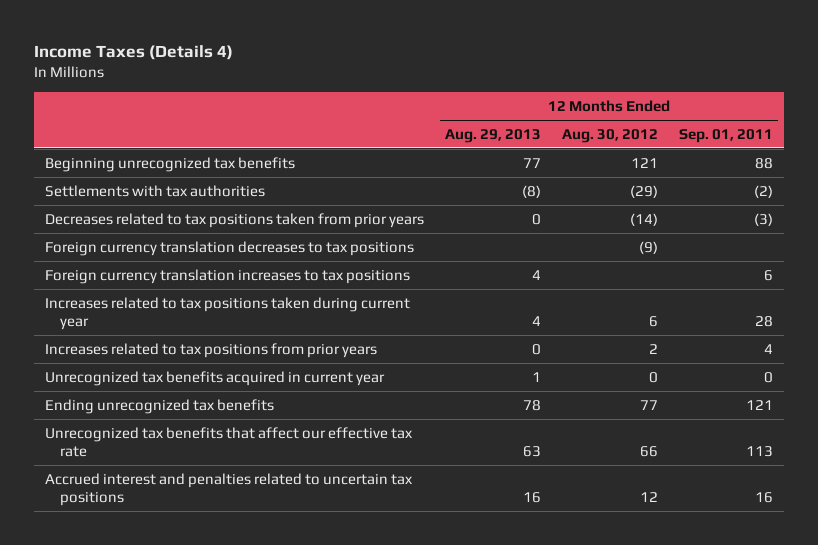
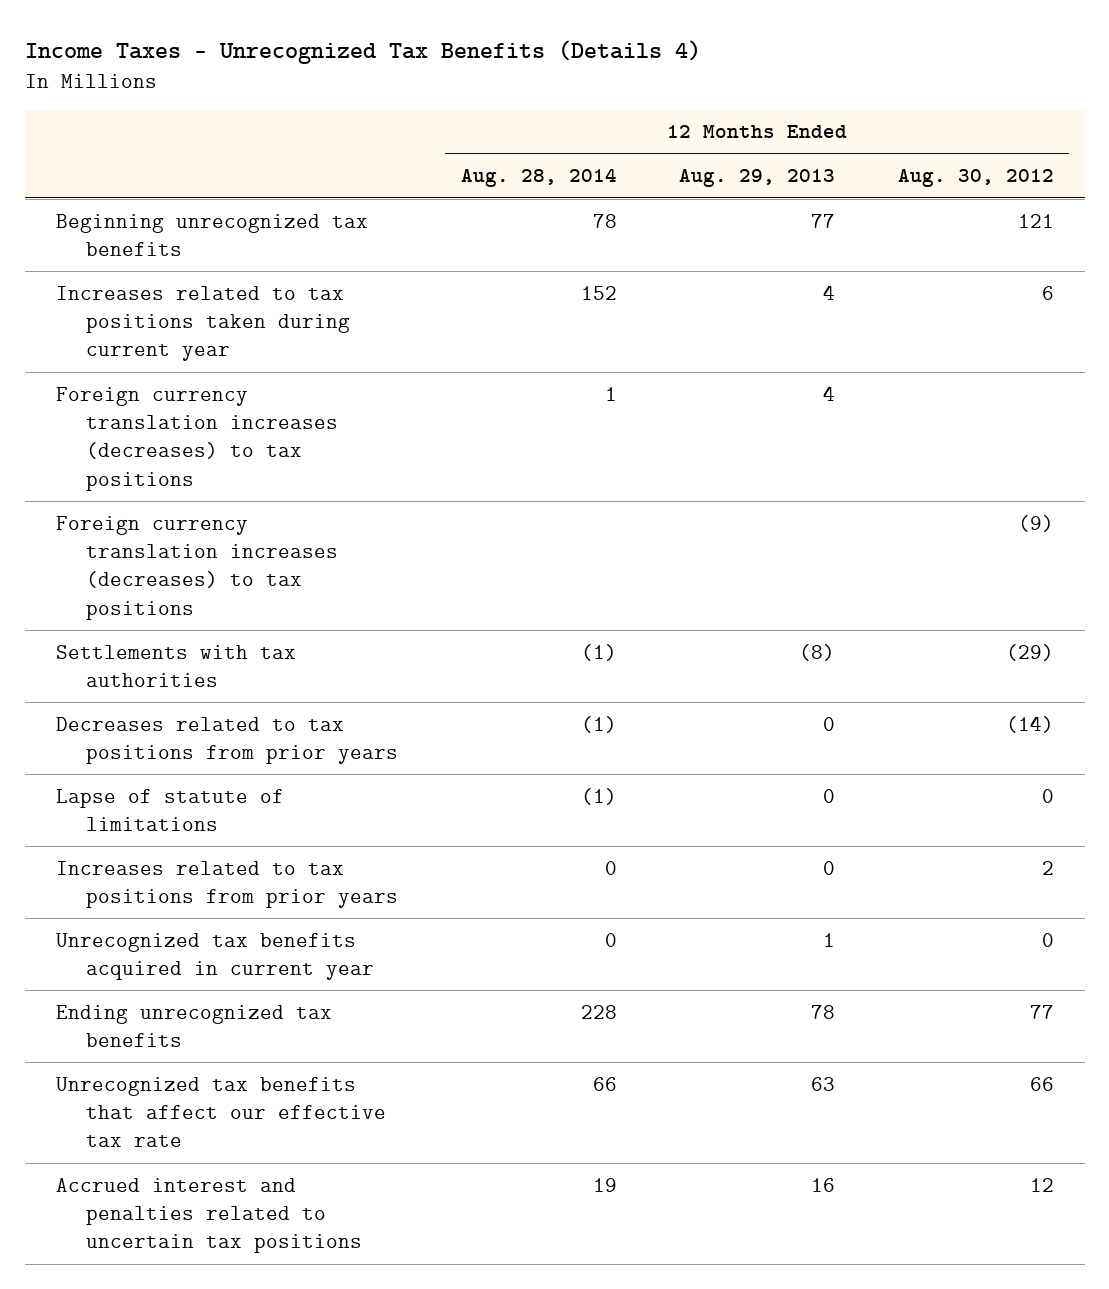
- Income Taxes (Details 4)
+ Income Taxes - Unrecognized Tax Benefits (Details 4)
- | 12 Months Ended Aug. 29, 2013 | 12 Months Ended Aug. 30, 2012 | 12 Months Ended Sep. 01, 2011
+ | 12 Months Ended Aug. 28, 2014 | 12 Months Ended Aug. 29, 2013 | 12 Months Ended Aug. 30, 2012
- Decreases related to tax positions taken from prior years | 0 | (14) | (3)
- Foreign currency translation decreases to tax positions | | (9) |
- Foreign currency translation increases to tax positions | 4 | | 6
+ Foreign currency translation increases (decreases) to tax positions | 1 | 4 |
+ Foreign currency translation increases (decreases) to tax positions | | | (9)
moved down: Settlements with tax authorities | (1) | (8) | (29)
+ Decreases related to tax positions from prior years | (1) | 0 | (14)
+ Lapse of statute of limitations | (1) | 0 | 0

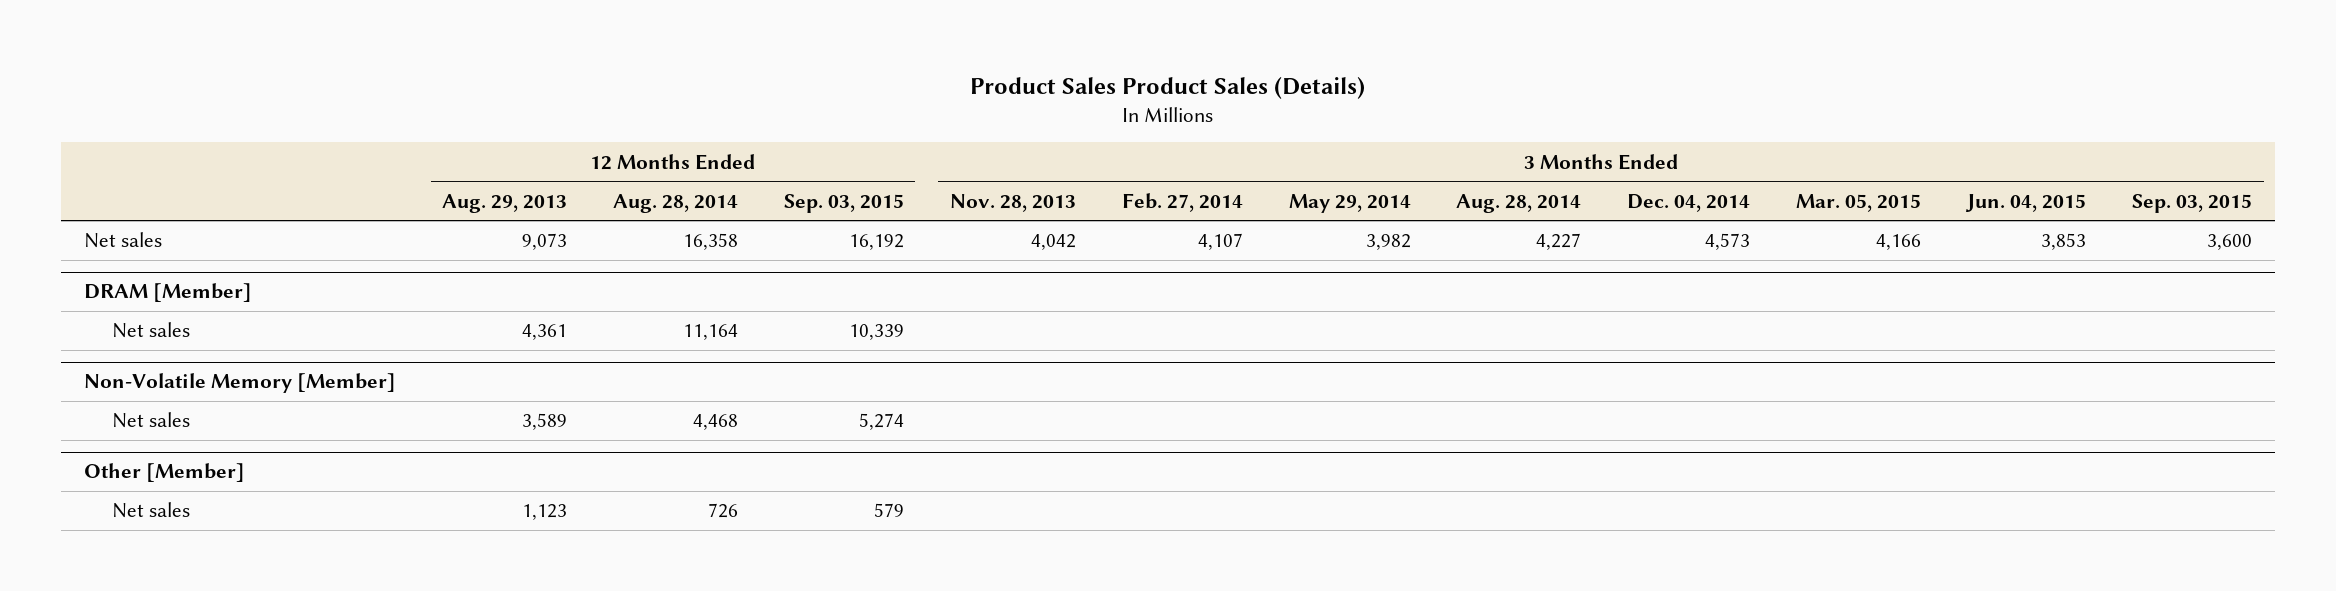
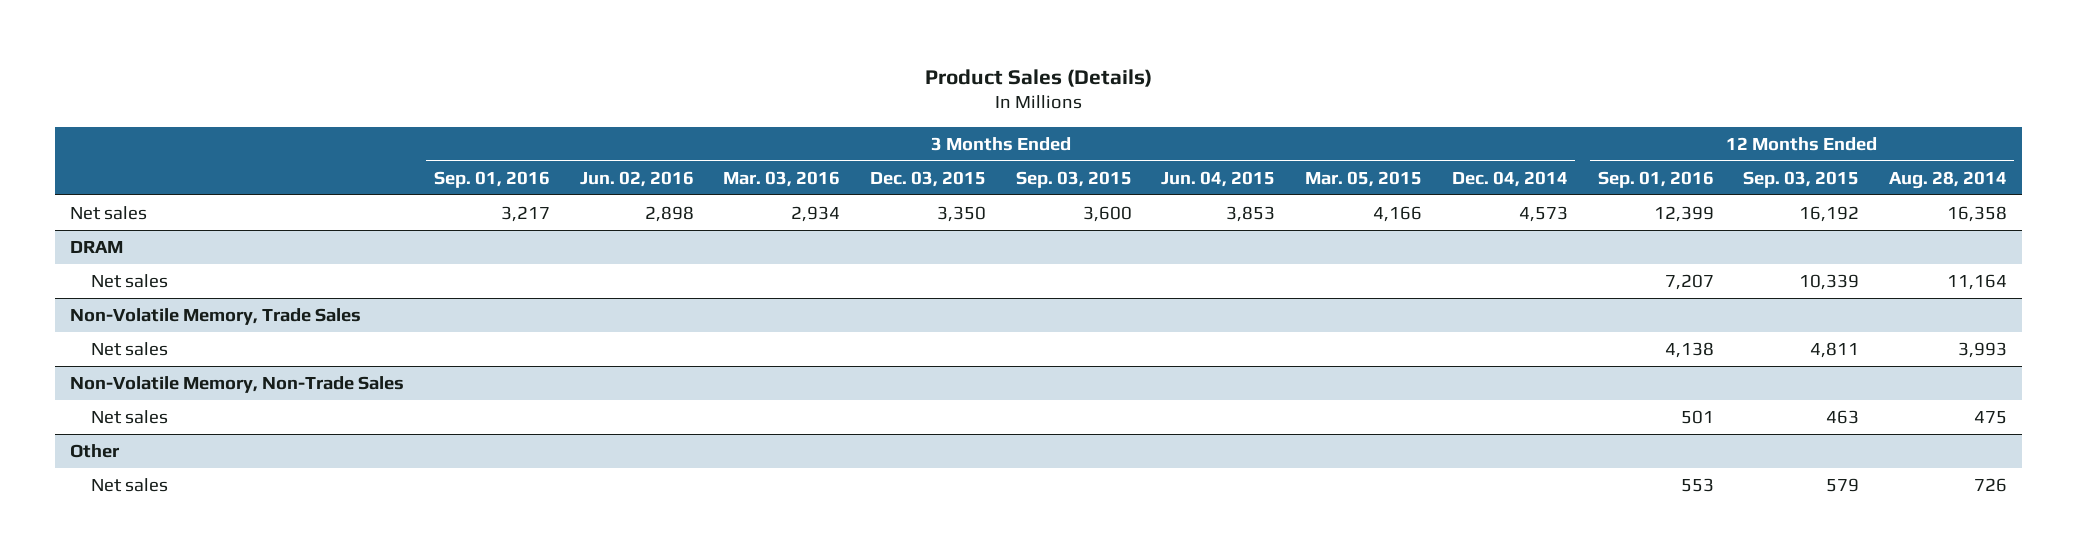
- Product Sales Product Sales (Details)
+ Product Sales (Details)
- | 12 Months Ended Aug. 29, 2013 | 12 Months Ended Aug. 28, 2014 | 12 Months Ended Sep. 03, 2015 | 3 Months Ended Nov. 28, 2013 | 3 Months Ended Feb. 27, 2014 | 3 Months Ended May 29, 2014 | 3 Months Ended Aug. 28, 2014 | 3 Months Ended Dec. 04, 2014 | 3 Months Ended Mar. 05, 2015 | 3 Months Ended Jun. 04, 2015 | 3 Months Ended Sep. 03, 2015
+ | 3 Months Ended Sep. 01, 2016 | 3 Months Ended Jun. 02, 2016 | 3 Months Ended Mar. 03, 2016 | 3 Months Ended Dec. 03, 2015 | 3 Months Ended Sep. 03, 2015 | 3 Months Ended Jun. 04, 2015 | 3 Months Ended Mar. 05, 2015 | 3 Months Ended Dec. 04, 2014 | 12 Months Ended Sep. 01, 2016 | 12 Months Ended Sep. 03, 2015 | 12 Months Ended Aug. 28, 2014
- DRAM [Member]
+ DRAM
- Non-Volatile Memory [Member]
- Net sales | 3,589 | 4,468 | 5,274 | | | | | | | |
- Other [Member]
+ Non-Volatile Memory, Trade Sales
+ Net sales | | | | | | | | | 4,138 | 4,811 | 3,993
+ Non-Volatile Memory, Non-Trade Sales
+ Net sales | | | | | | | | | 501 | 463 | 475
+ Other

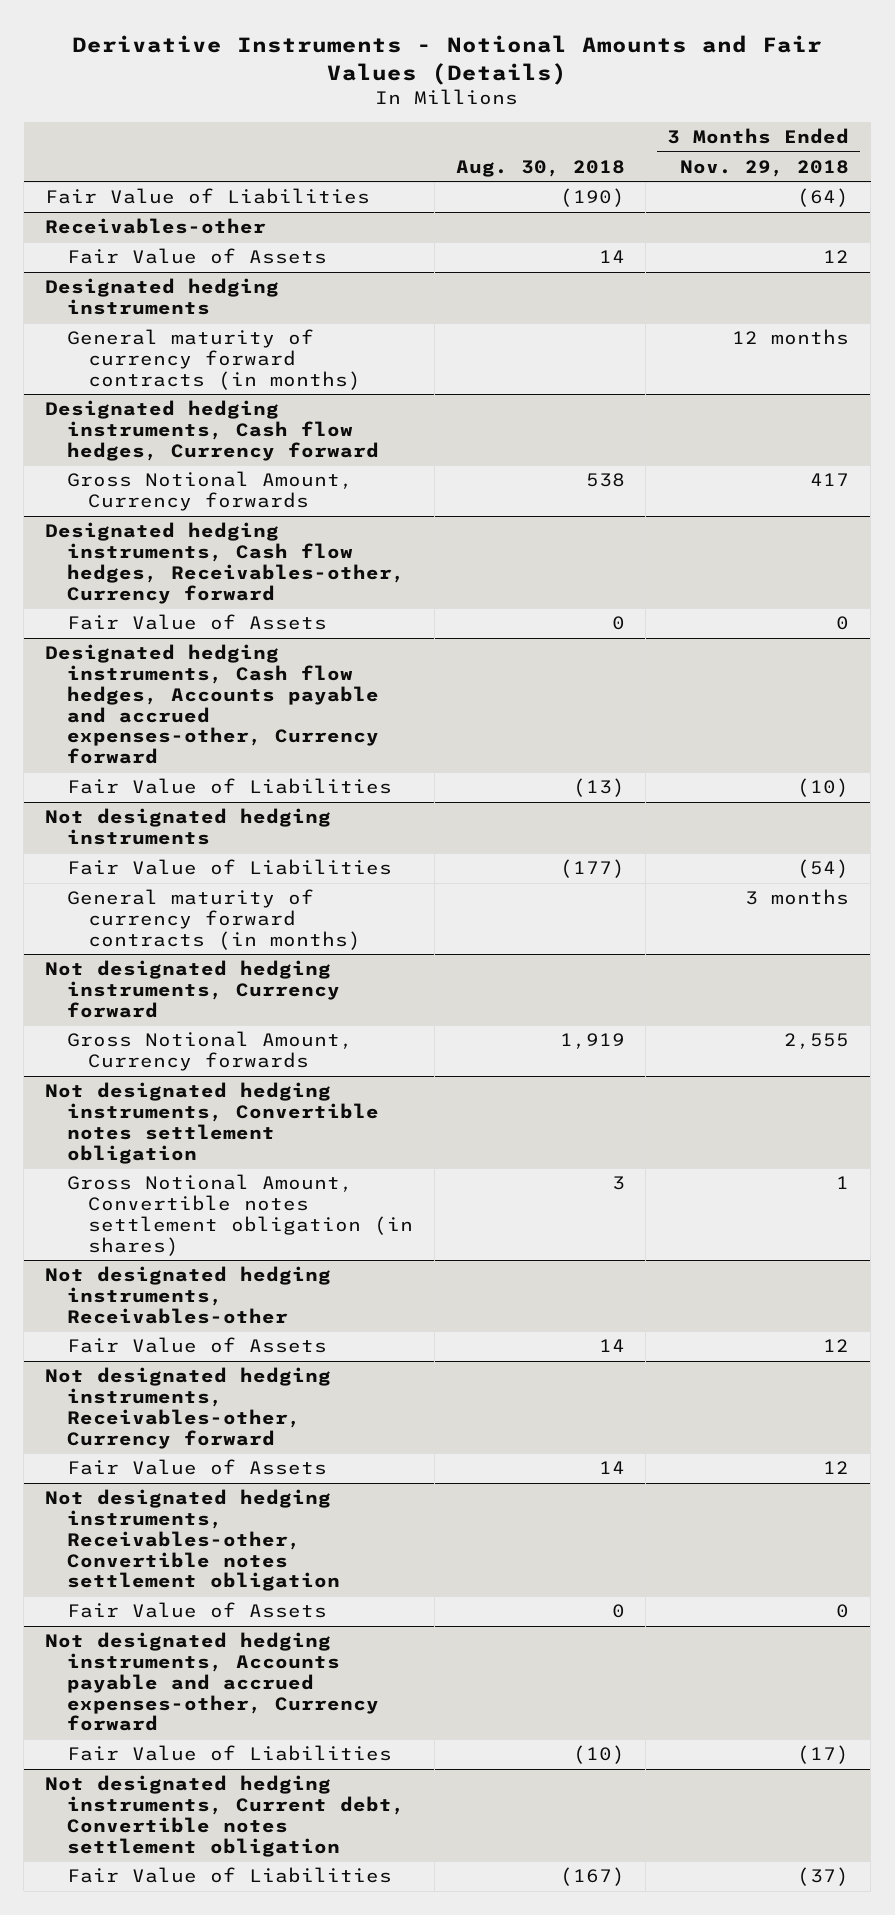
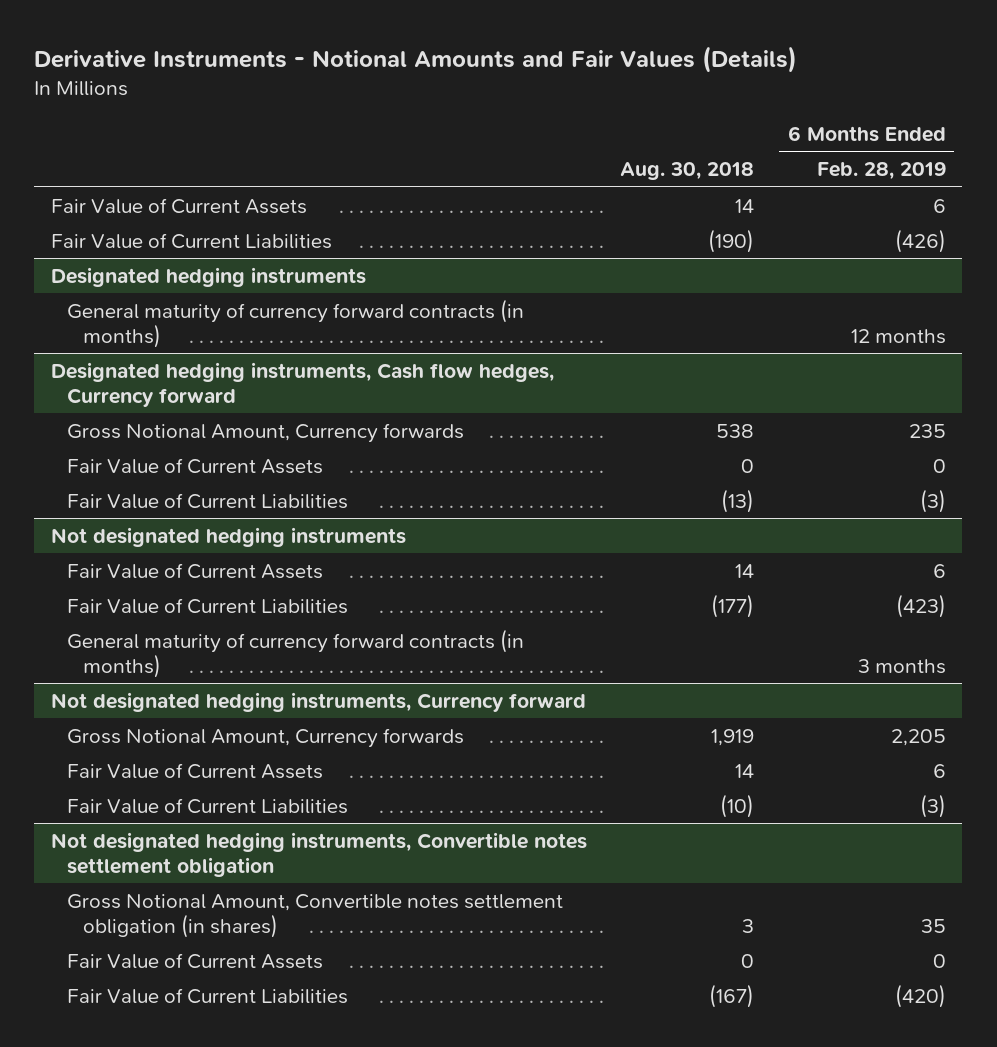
- | Aug. 30, 2018 | 3 Months Ended Nov. 29, 2018
+ | Aug. 30, 2018 | 6 Months Ended Feb. 28, 2019
- Fair Value of Liabilities | (190) | (64)
- Receivables-other
- Fair Value of Assets | 14 | 12
+ Fair Value of Current Assets | 14 | 6
+ Fair Value of Current Liabilities | (190) | (426)
- Designated hedging instruments, Cash flow hedges, Receivables-other, Currency forward
- Fair Value of Assets | 0 | 0
- Designated hedging instruments, Cash flow hedges, Accounts payable and accrued expenses-other, Currency forward
- Fair Value of Liabilities | (13) | (10)
@ Designated hedging instruments, Cash flow hedges, Currency forward
+ Fair Value of Current Assets | 0 | 0
+ Fair Value of Current Liabilities | (13) | (3)
@ Not designated hedging instruments
- Fair Value of Liabilities | (177) | (54)
+ Fair Value of Current Assets | 14 | 6
+ Fair Value of Current Liabilities | (177) | (423)
@ Not designated hedging instruments, Currency forward
+ Fair Value of Current Assets | 14 | 6
+ Fair Value of Current Liabilities | (10) | (3)
- Not designated hedging instruments, Receivables-other
- Fair Value of Assets | 14 | 12
- Not designated hedging instruments, Receivables-other, Currency forward
- Fair Value of Assets | 14 | 12
- Not designated hedging instruments, Receivables-other, Convertible notes settlement obligation
- Fair Value of Assets | 0 | 0
- Not designated hedging instruments, Accounts payable and accrued expenses-other, Currency forward
- Fair Value of Liabilities | (10) | (17)
- Not designated hedging instruments, Current debt, Convertible notes settlement obligation
- Fair Value of Liabilities | (167) | (37)
@ Not designated hedging instruments, Convertible notes settlement obligation
+ Fair Value of Current Assets | 0 | 0
+ Fair Value of Current Liabilities | (167) | (420)

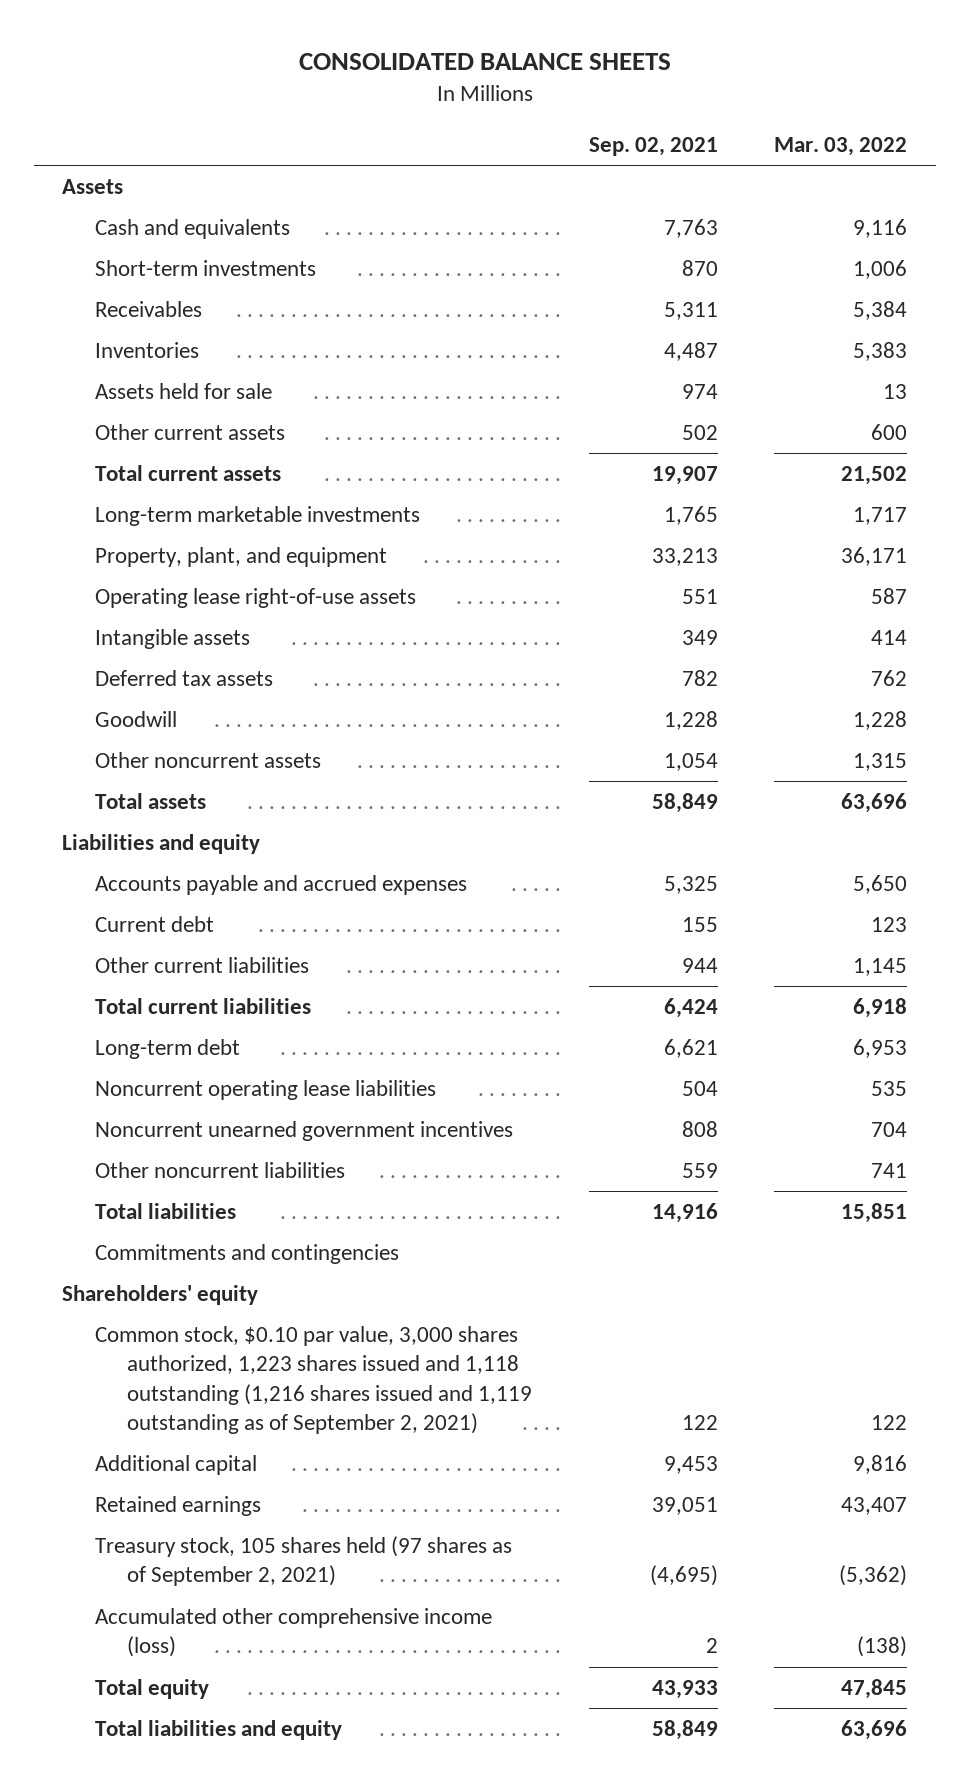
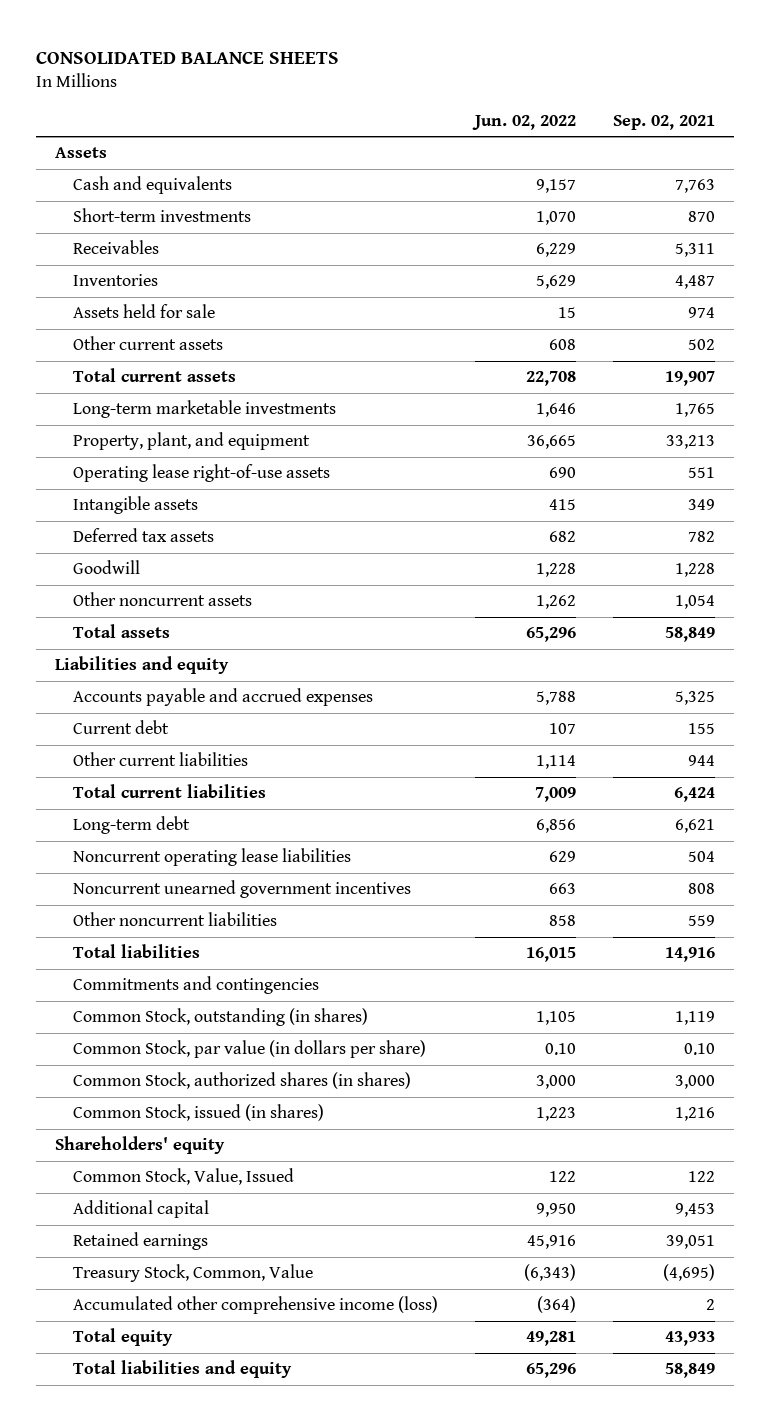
- | Sep. 02, 2021 | Mar. 03, 2022
+ | Jun. 02, 2022 | Sep. 02, 2021
+ Common Stock, outstanding (in shares) | 1,105 | 1,119
+ Common Stock, par value (in dollars per share) | 0.10 | 0.10
+ Common Stock, authorized shares (in shares) | 3,000 | 3,000
+ Common Stock, issued (in shares) | 1,223 | 1,216
- Common stock, $0.10 par value, 3,000 shares authorized, 1,223 shares issued and 1,118 outstanding (1,216 shares issued and 1,119 outstanding as of September 2, 2021) | 122 | 122
+ Common Stock, Value, Issued | 122 | 122
- Treasury stock, 105 shares held (97 shares as of September 2, 2021) | (4,695) | (5,362)
+ Treasury Stock, Common, Value | (6,343) | (4,695)

